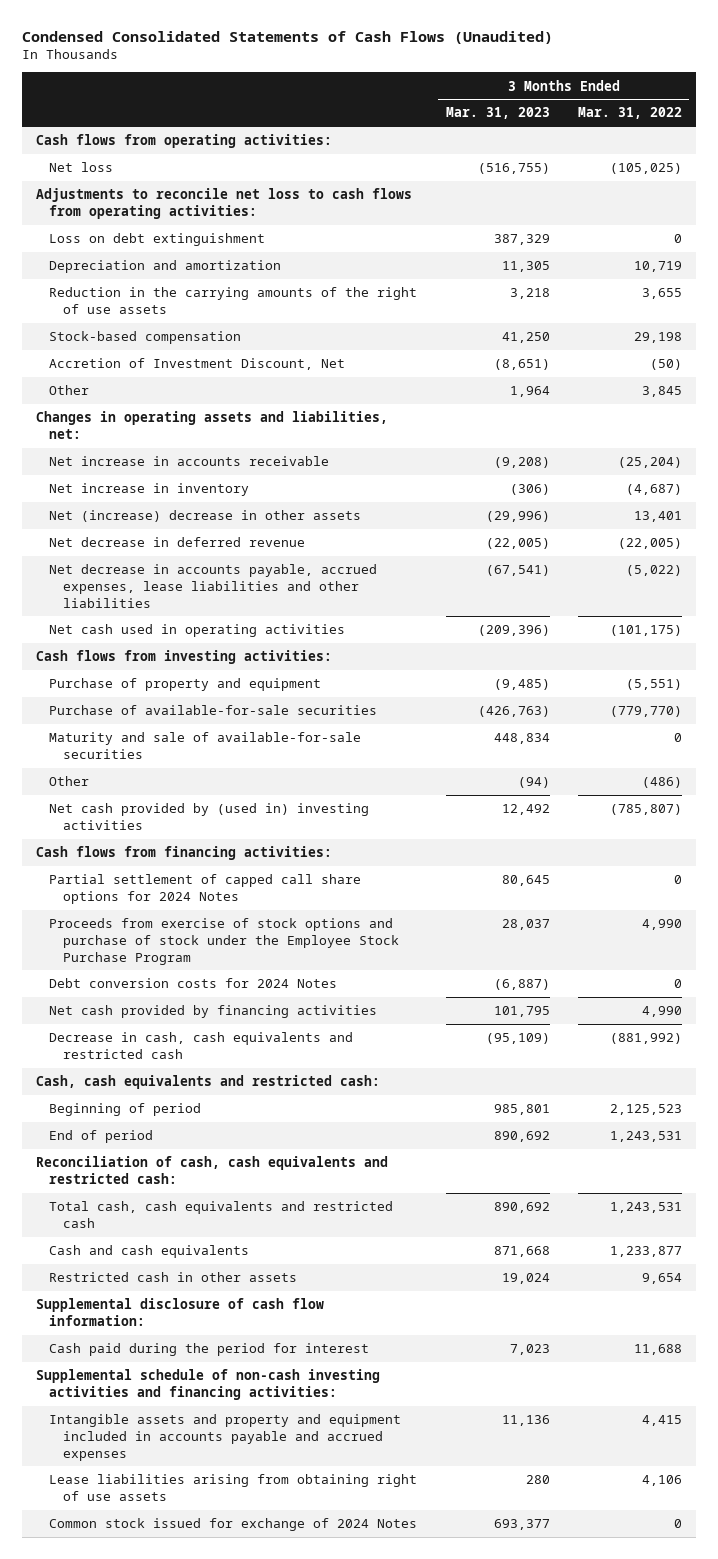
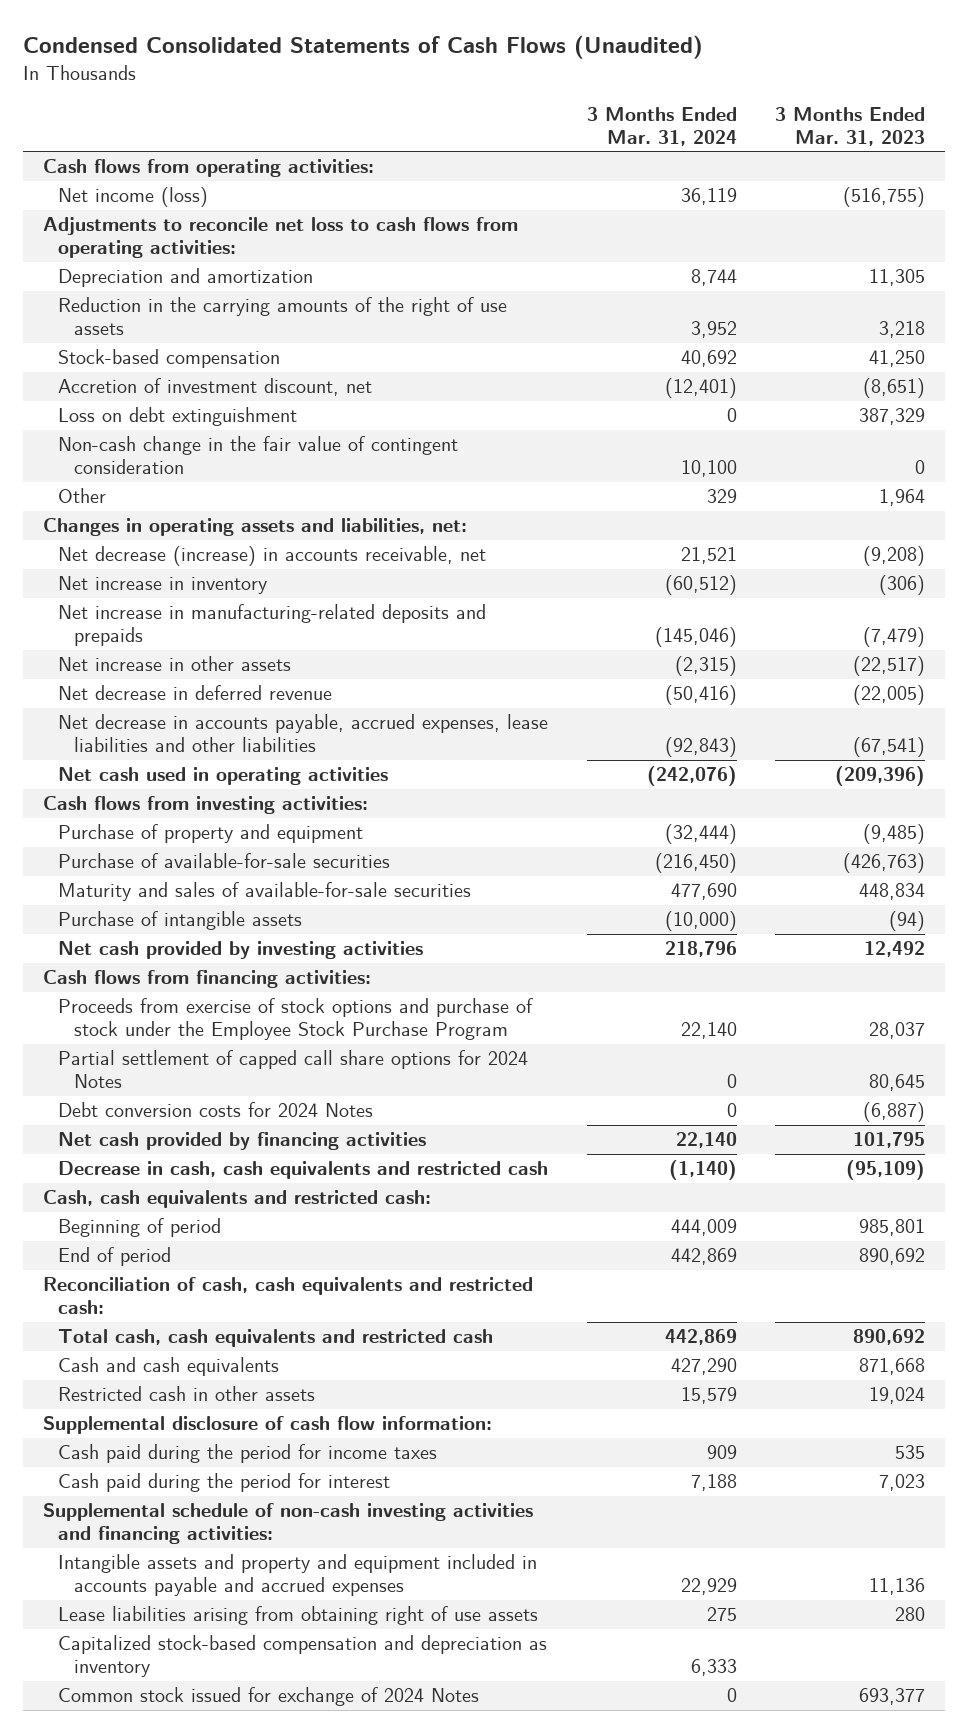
- | 3 Months Ended Mar. 31, 2023 | 3 Months Ended Mar. 31, 2022
+ | 3 Months Ended Mar. 31, 2024 | 3 Months Ended Mar. 31, 2023
- Net loss | (516,755) | (105,025)
+ Net income (loss) | 36,119 | (516,755)
- Accretion of Investment Discount, Net | (8,651) | (50)
+ Accretion of investment discount, net | (12,401) | (8,651)
moved down: Loss on debt extinguishment | 0 | 387,329
+ Non-cash change in the fair value of contingent consideration | 10,100 | 0
- Net increase in accounts receivable | (9,208) | (25,204)
+ Net decrease (increase) in accounts receivable, net | 21,521 | (9,208)
- Net (increase) decrease in other assets | (29,996) | 13,401
+ Net increase in manufacturing-related deposits and prepaids | (145,046) | (7,479)
+ Net increase in other assets | (2,315) | (22,517)
- Maturity and sale of available-for-sale securities | 448,834 | 0
- Other | (94) | (486)
- Net cash provided by (used in) investing activities | 12,492 | (785,807)
+ Maturity and sales of available-for-sale securities | 477,690 | 448,834
+ Purchase of intangible assets | (10,000) | (94)
+ Net cash provided by investing activities | 218,796 | 12,492
moved down: Partial settlement of capped call share options for 2024 Notes | 0 | 80,645
+ Cash paid during the period for income taxes | 909 | 535
+ Capitalized stock-based compensation and depreciation as inventory | 6,333 |

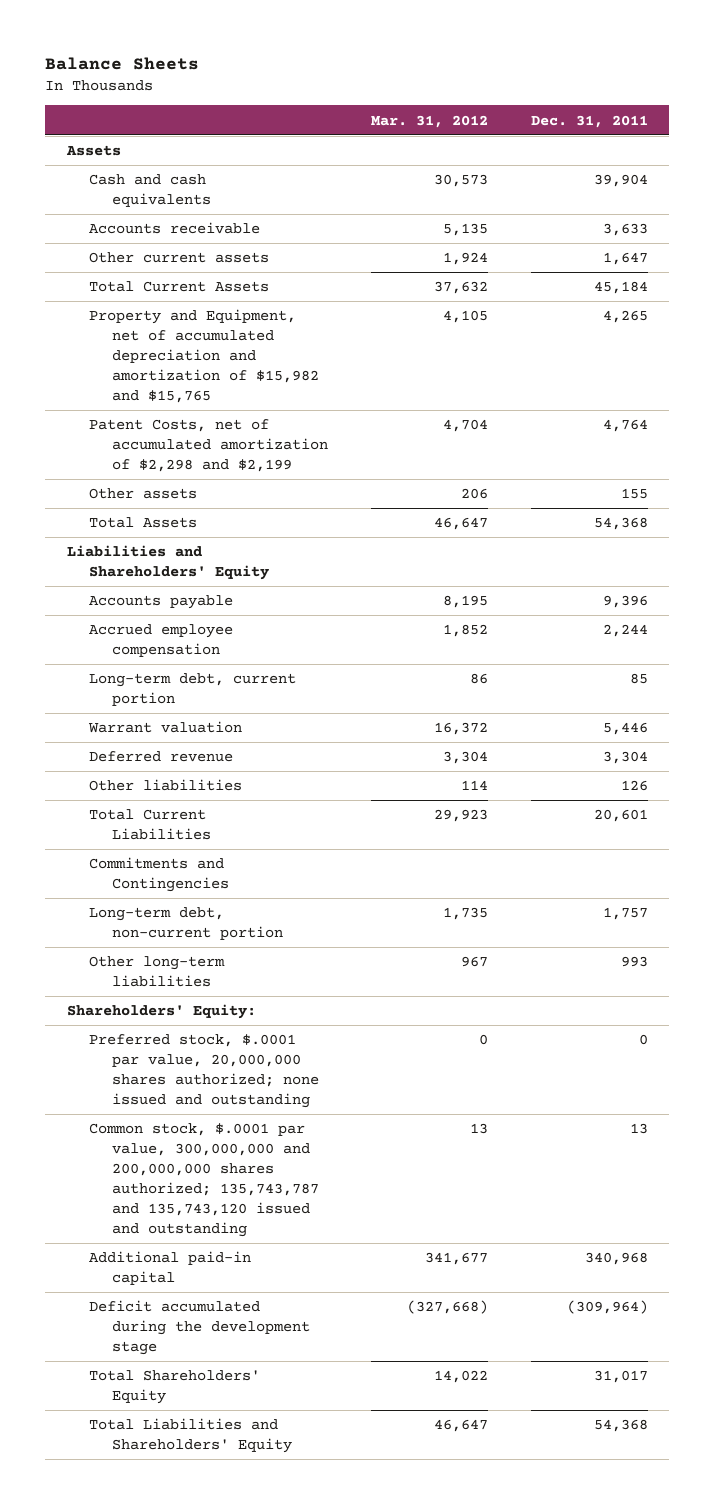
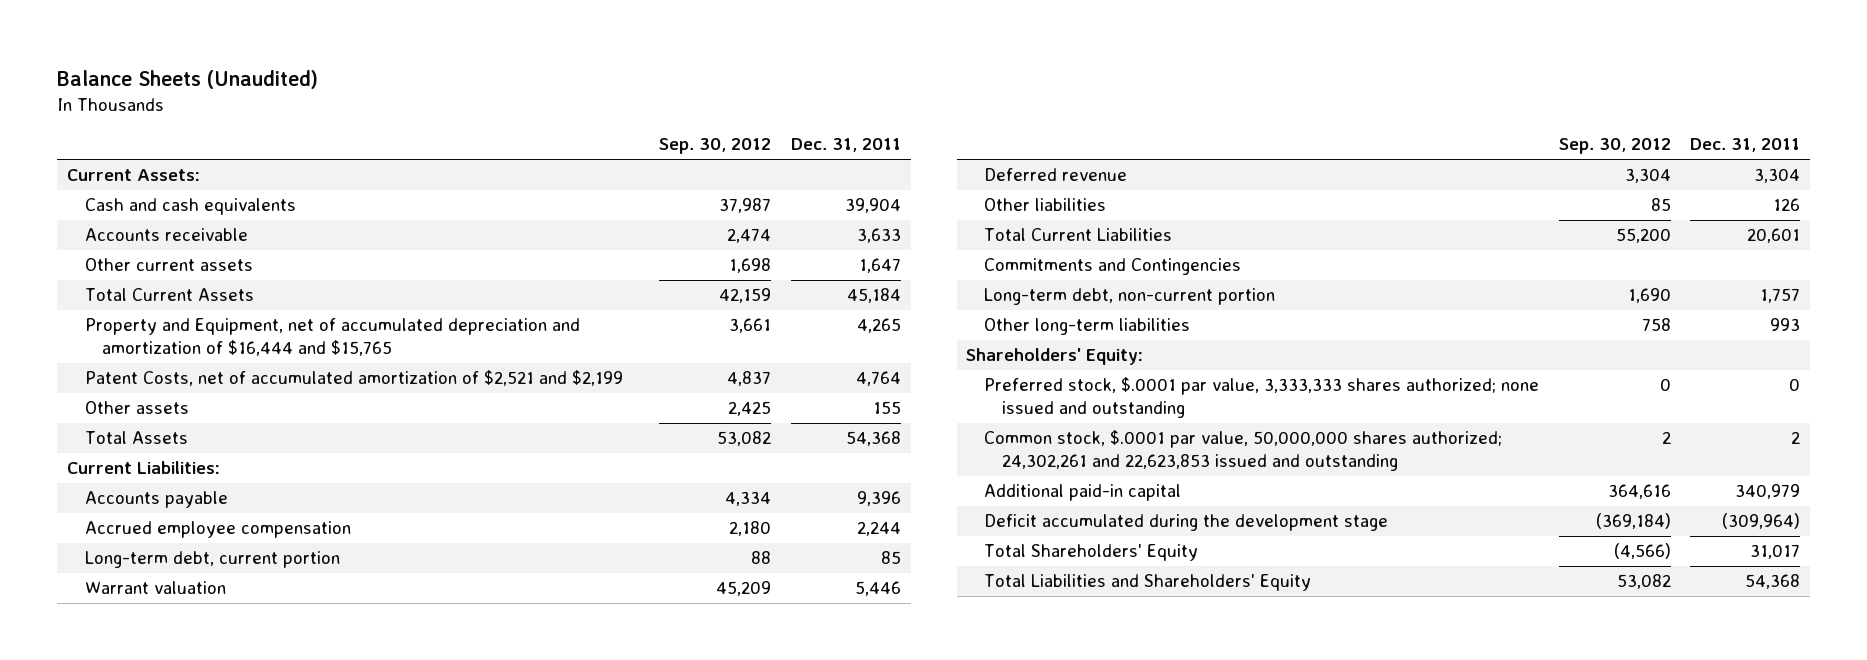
- Balance Sheets
+ Balance Sheets (Unaudited)
- | Mar. 31, 2012 | Dec. 31, 2011
+ | Sep. 30, 2012 | Dec. 31, 2011
- Assets
+ Current Assets:
- Property and Equipment, net of accumulated depreciation and amortization of $15,982 and $15,765 | 4,105 | 4,265
- Patent Costs, net of accumulated amortization of $2,298 and $2,199 | 4,704 | 4,764
+ Property and Equipment, net of accumulated depreciation and amortization of $16,444 and $15,765 | 3,661 | 4,265
+ Patent Costs, net of accumulated amortization of $2,521 and $2,199 | 4,837 | 4,764
- Liabilities and Shareholders' Equity
+ Current Liabilities:
- Preferred stock, $.0001 par value, 20,000,000 shares authorized; none issued and outstanding | 0 | 0
- Common stock, $.0001 par value, 300,000,000 and 200,000,000 shares authorized; 135,743,787 and 135,743,120 issued and outstanding | 13 | 13
- Additional paid-in capital | 341,677 | 340,968
+ Preferred stock, $.0001 par value, 3,333,333 shares authorized; none issued and outstanding | 0 | 0
+ Common stock, $.0001 par value, 50,000,000 shares authorized; 24,302,261 and 22,623,853 issued and outstanding | 2 | 2
+ Additional paid-in capital | 364,616 | 340,979

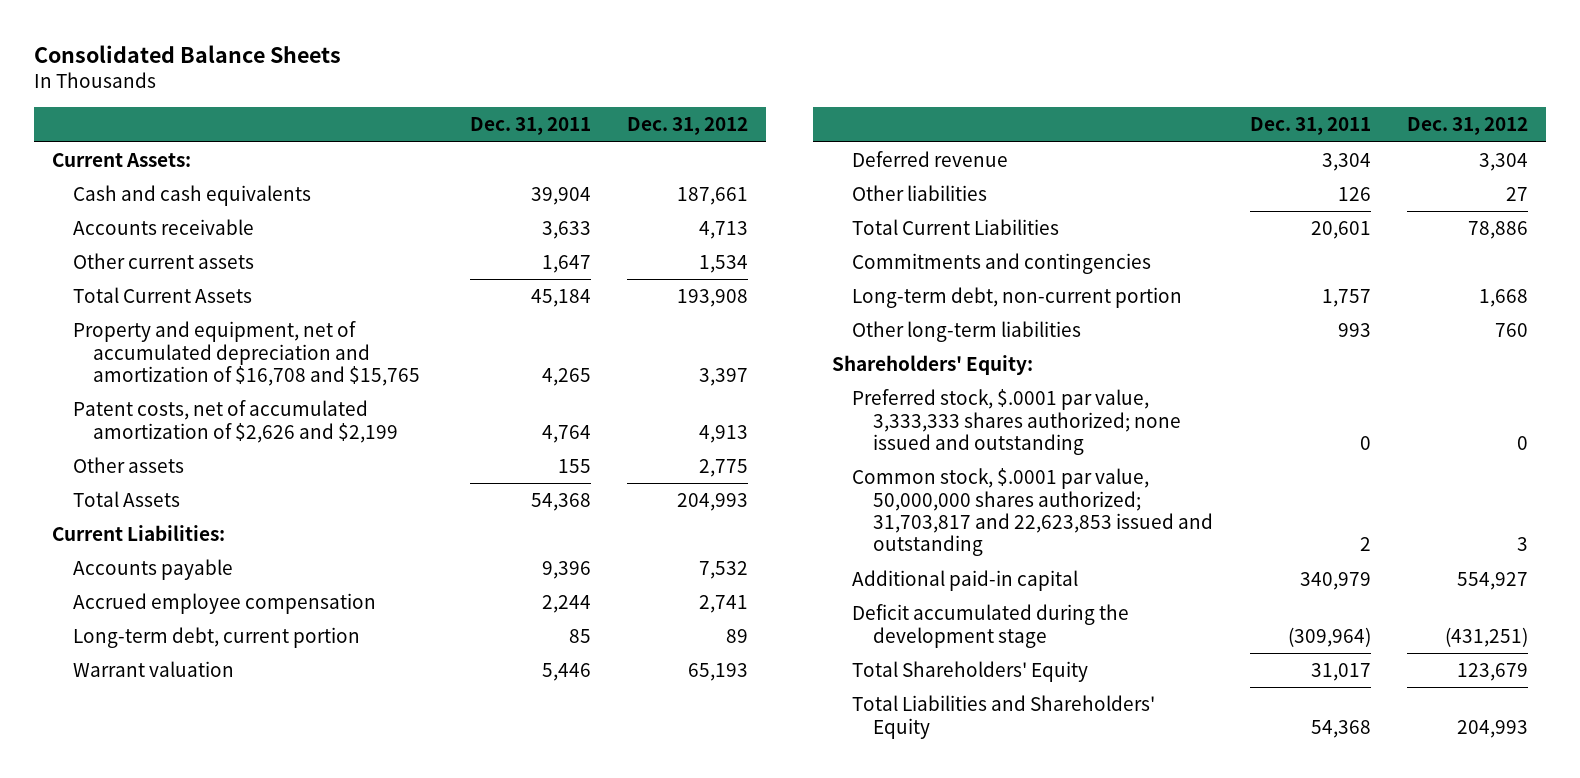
- Balance Sheets (Unaudited)
+ Consolidated Balance Sheets
- | Sep. 30, 2012 | Dec. 31, 2011
+ | Dec. 31, 2011 | Dec. 31, 2012
- Property and Equipment, net of accumulated depreciation and amortization of $16,444 and $15,765 | 3,661 | 4,265
- Patent Costs, net of accumulated amortization of $2,521 and $2,199 | 4,837 | 4,764
+ Property and equipment, net of accumulated depreciation and amortization of $16,708 and $15,765 | 4,265 | 3,397
+ Patent costs, net of accumulated amortization of $2,626 and $2,199 | 4,764 | 4,913
- Commitments and Contingencies
+ Commitments and contingencies
- Common stock, $.0001 par value, 50,000,000 shares authorized; 24,302,261 and 22,623,853 issued and outstanding | 2 | 2
+ Common stock, $.0001 par value, 50,000,000 shares authorized; 31,703,817 and 22,623,853 issued and outstanding | 2 | 3

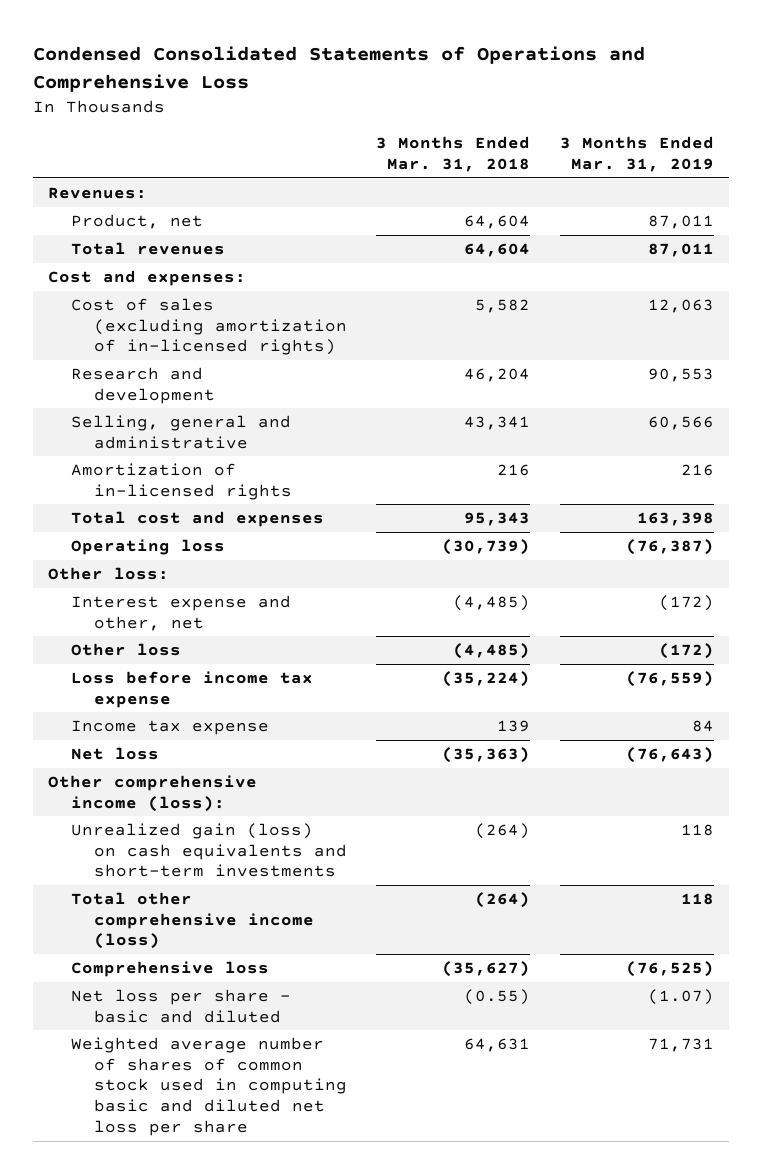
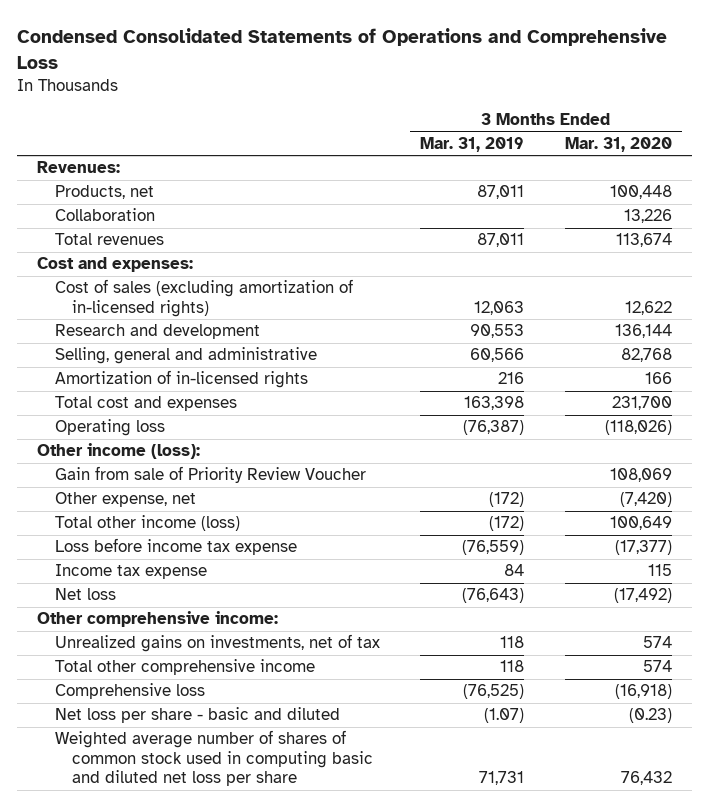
- | 3 Months Ended Mar. 31, 2018 | 3 Months Ended Mar. 31, 2019
+ | 3 Months Ended Mar. 31, 2019 | 3 Months Ended Mar. 31, 2020
- Product, net | 64,604 | 87,011
+ Products, net | 87,011 | 100,448
+ Collaboration | | 13,226
- Other loss:
- Interest expense and other, net | (4,485) | (172)
- Other loss | (4,485) | (172)
+ Other income (loss):
+ Gain from sale of Priority Review Voucher | | 108,069
+ Other expense, net | (172) | (7,420)
+ Total other income (loss) | (172) | 100,649
- Other comprehensive income (loss):
- Unrealized gain (loss) on cash equivalents and short-term investments | (264) | 118
- Total other comprehensive income (loss) | (264) | 118
+ Other comprehensive income:
+ Unrealized gains on investments, net of tax | 118 | 574
+ Total other comprehensive income | 118 | 574

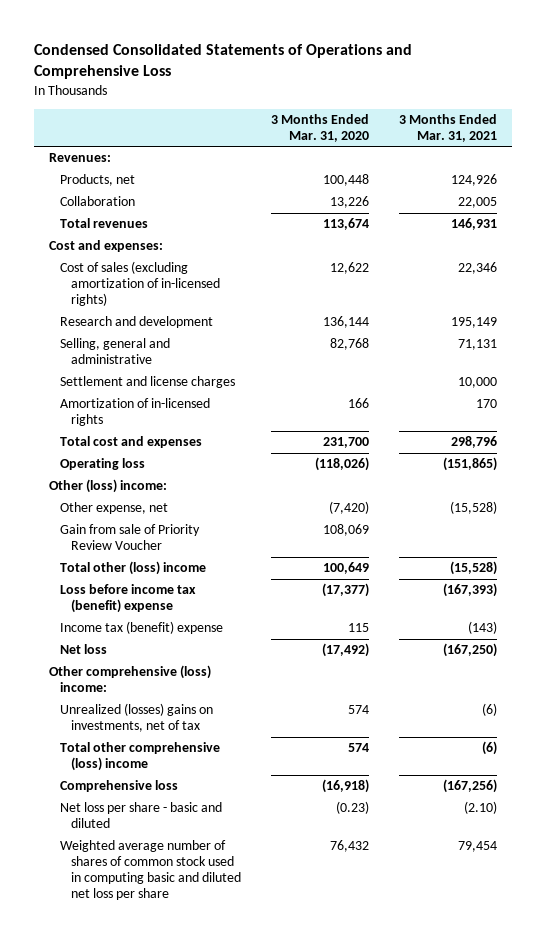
- | 3 Months Ended Mar. 31, 2019 | 3 Months Ended Mar. 31, 2020
+ | 3 Months Ended Mar. 31, 2020 | 3 Months Ended Mar. 31, 2021
+ Settlement and license charges | | 10,000
- Other income (loss):
+ Other (loss) income:
- Total other income (loss) | (172) | 100,649
- Loss before income tax expense | (76,559) | (17,377)
- Income tax expense | 84 | 115
moved down: Gain from sale of Priority Review Voucher | 108,069 |
+ Total other (loss) income | 100,649 | (15,528)
+ Loss before income tax (benefit) expense | (17,377) | (167,393)
+ Income tax (benefit) expense | 115 | (143)
- Other comprehensive income:
- Unrealized gains on investments, net of tax | 118 | 574
- Total other comprehensive income | 118 | 574
+ Other comprehensive (loss) income:
+ Unrealized (losses) gains on investments, net of tax | 574 | (6)
+ Total other comprehensive (loss) income | 574 | (6)

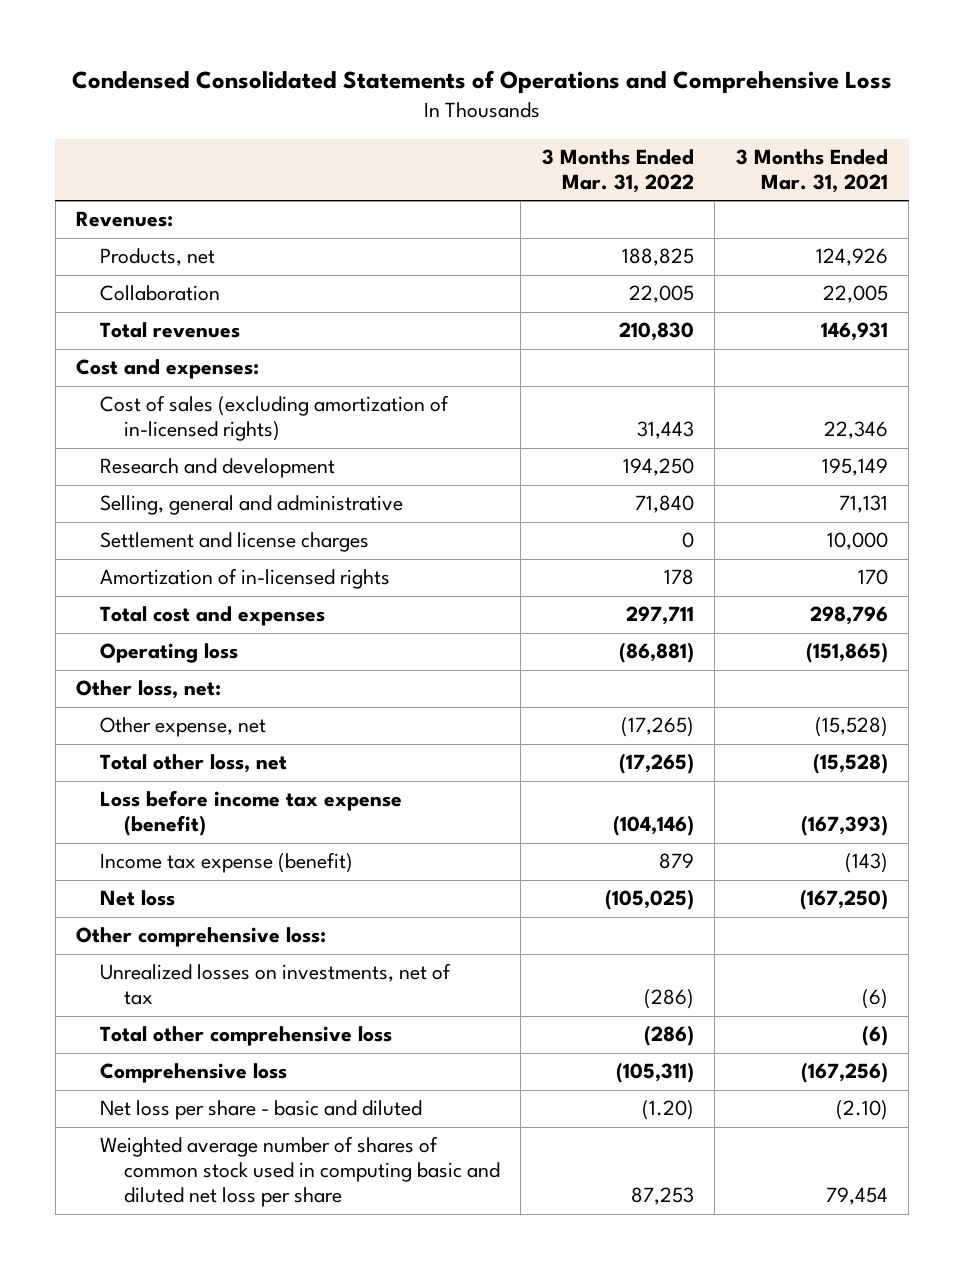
- | 3 Months Ended Mar. 31, 2020 | 3 Months Ended Mar. 31, 2021
+ | 3 Months Ended Mar. 31, 2022 | 3 Months Ended Mar. 31, 2021
- Other (loss) income:
+ Other loss, net:
- Gain from sale of Priority Review Voucher | 108,069 |
- Total other (loss) income | 100,649 | (15,528)
- Loss before income tax (benefit) expense | (17,377) | (167,393)
- Income tax (benefit) expense | 115 | (143)
+ Total other loss, net | (17,265) | (15,528)
+ Loss before income tax expense (benefit) | (104,146) | (167,393)
+ Income tax expense (benefit) | 879 | (143)
- Other comprehensive (loss) income:
- Unrealized (losses) gains on investments, net of tax | 574 | (6)
- Total other comprehensive (loss) income | 574 | (6)
+ Other comprehensive loss:
+ Unrealized losses on investments, net of tax | (286) | (6)
+ Total other comprehensive loss | (286) | (6)

